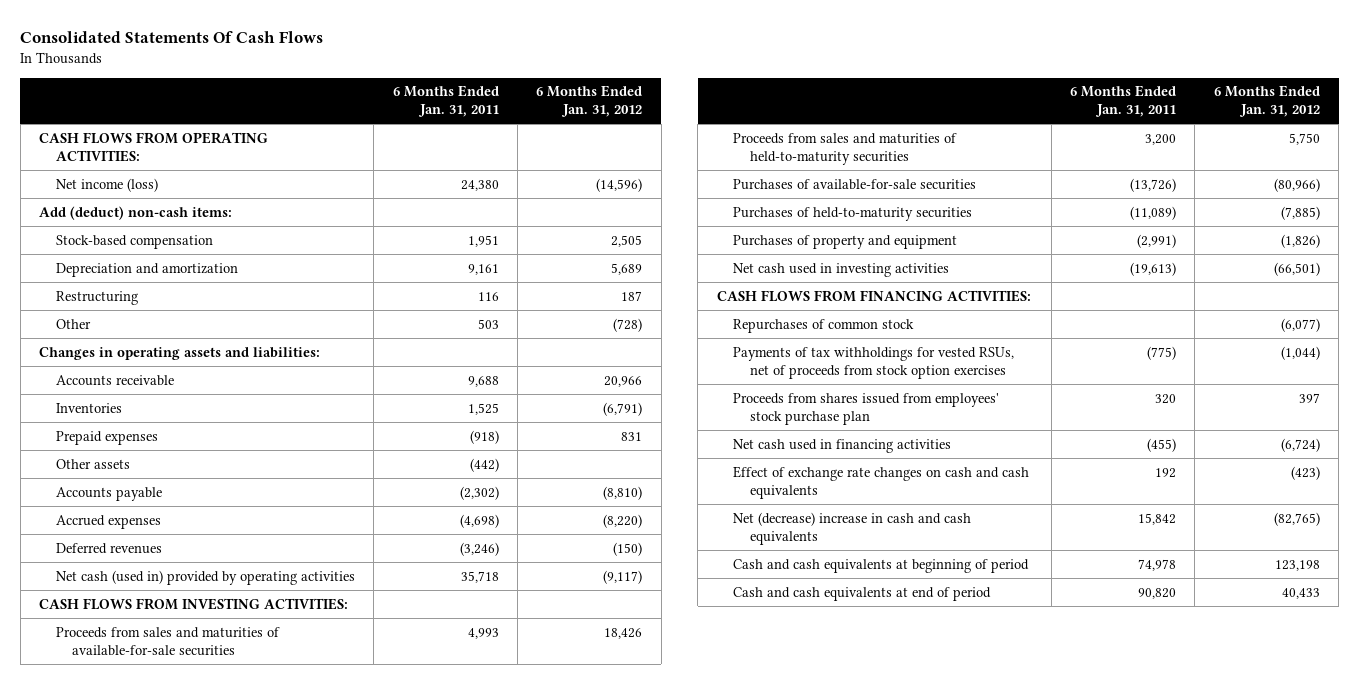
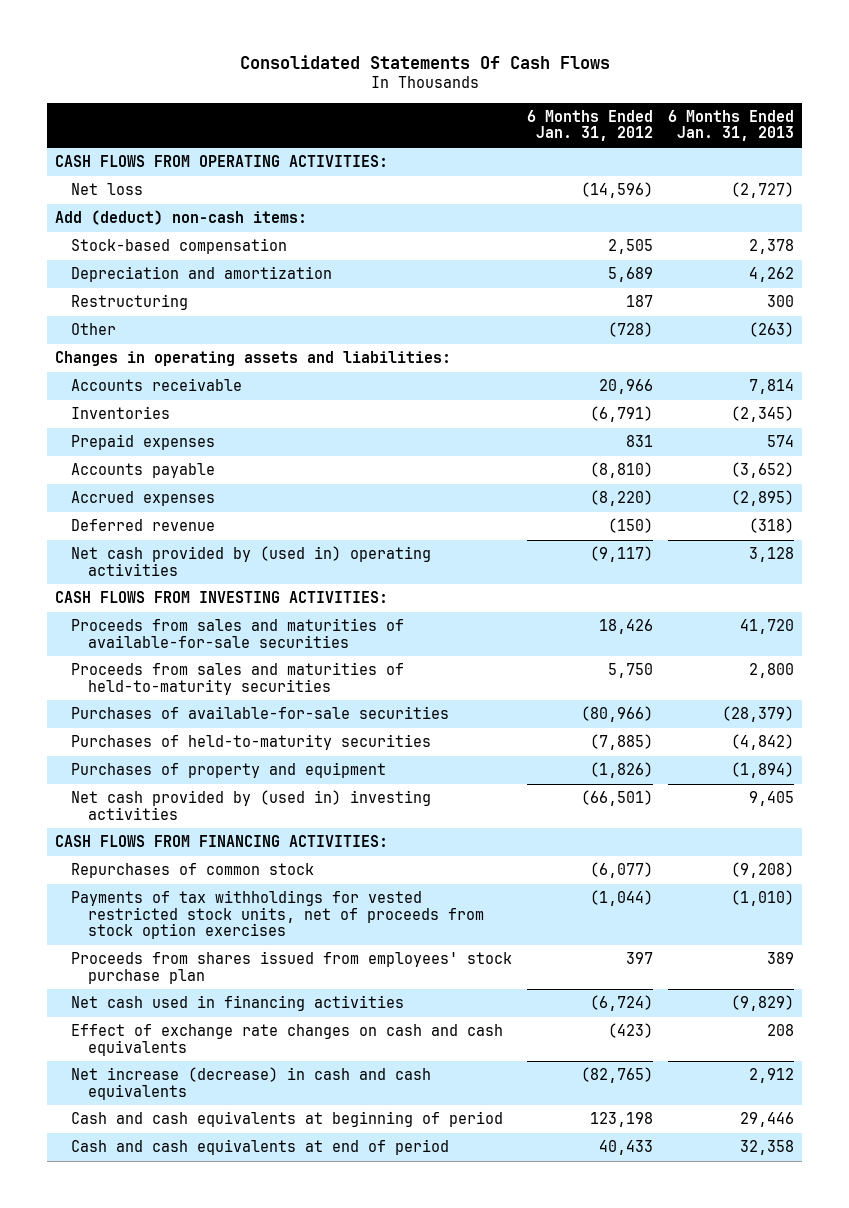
- | 6 Months Ended Jan. 31, 2011 | 6 Months Ended Jan. 31, 2012
+ | 6 Months Ended Jan. 31, 2012 | 6 Months Ended Jan. 31, 2013
- Net income (loss) | 24,380 | (14,596)
+ Net loss | (14,596) | (2,727)
- Other assets | (442) |
- Deferred revenues | (3,246) | (150)
- Net cash (used in) provided by operating activities | 35,718 | (9,117)
+ Deferred revenue | (150) | (318)
+ Net cash provided by (used in) operating activities | (9,117) | 3,128
- Net cash used in investing activities | (19,613) | (66,501)
+ Net cash provided by (used in) investing activities | (66,501) | 9,405
- Payments of tax withholdings for vested RSUs, net of proceeds from stock option exercises | (775) | (1,044)
+ Payments of tax withholdings for vested restricted stock units, net of proceeds from stock option exercises | (1,044) | (1,010)
- Net (decrease) increase in cash and cash equivalents | 15,842 | (82,765)
+ Net increase (decrease) in cash and cash equivalents | (82,765) | 2,912

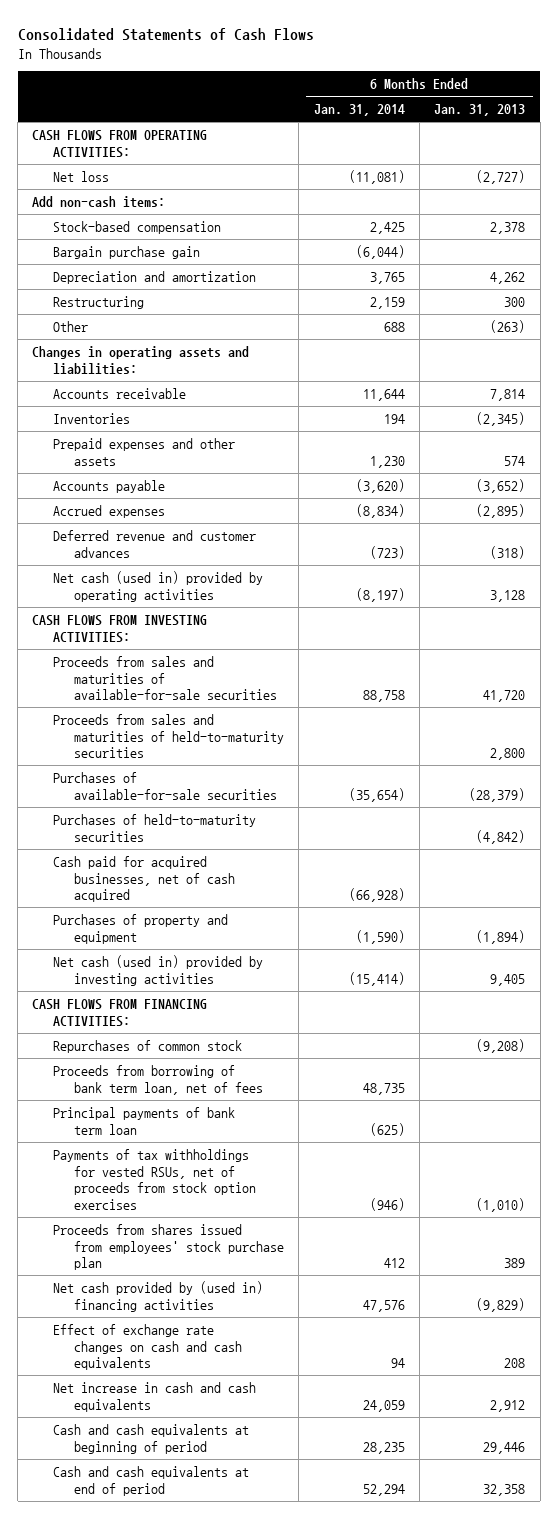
- Consolidated Statements Of Cash Flows
+ Consolidated Statements of Cash Flows
- | 6 Months Ended Jan. 31, 2012 | 6 Months Ended Jan. 31, 2013
+ | 6 Months Ended Jan. 31, 2014 | 6 Months Ended Jan. 31, 2013
- Add (deduct) non-cash items:
+ Add non-cash items:
+ Bargain purchase gain | (6,044) |
- Prepaid expenses | 831 | 574
+ Prepaid expenses and other assets | 1,230 | 574
- Deferred revenue | (150) | (318)
- Net cash provided by (used in) operating activities | (9,117) | 3,128
+ Deferred revenue and customer advances | (723) | (318)
+ Net cash (used in) provided by operating activities | (8,197) | 3,128
+ Cash paid for acquired businesses, net of cash acquired | (66,928) |
- Net cash provided by (used in) investing activities | (66,501) | 9,405
+ Net cash (used in) provided by investing activities | (15,414) | 9,405
- Payments of tax withholdings for vested restricted stock units, net of proceeds from stock option exercises | (1,044) | (1,010)
+ Proceeds from borrowing of bank term loan, net of fees | 48,735 |
+ Principal payments of bank term loan | (625) |
+ Payments of tax withholdings for vested RSUs, net of proceeds from stock option exercises | (946) | (1,010)
- Net cash used in financing activities | (6,724) | (9,829)
+ Net cash provided by (used in) financing activities | 47,576 | (9,829)
- Net increase (decrease) in cash and cash equivalents | (82,765) | 2,912
+ Net increase in cash and cash equivalents | 24,059 | 2,912

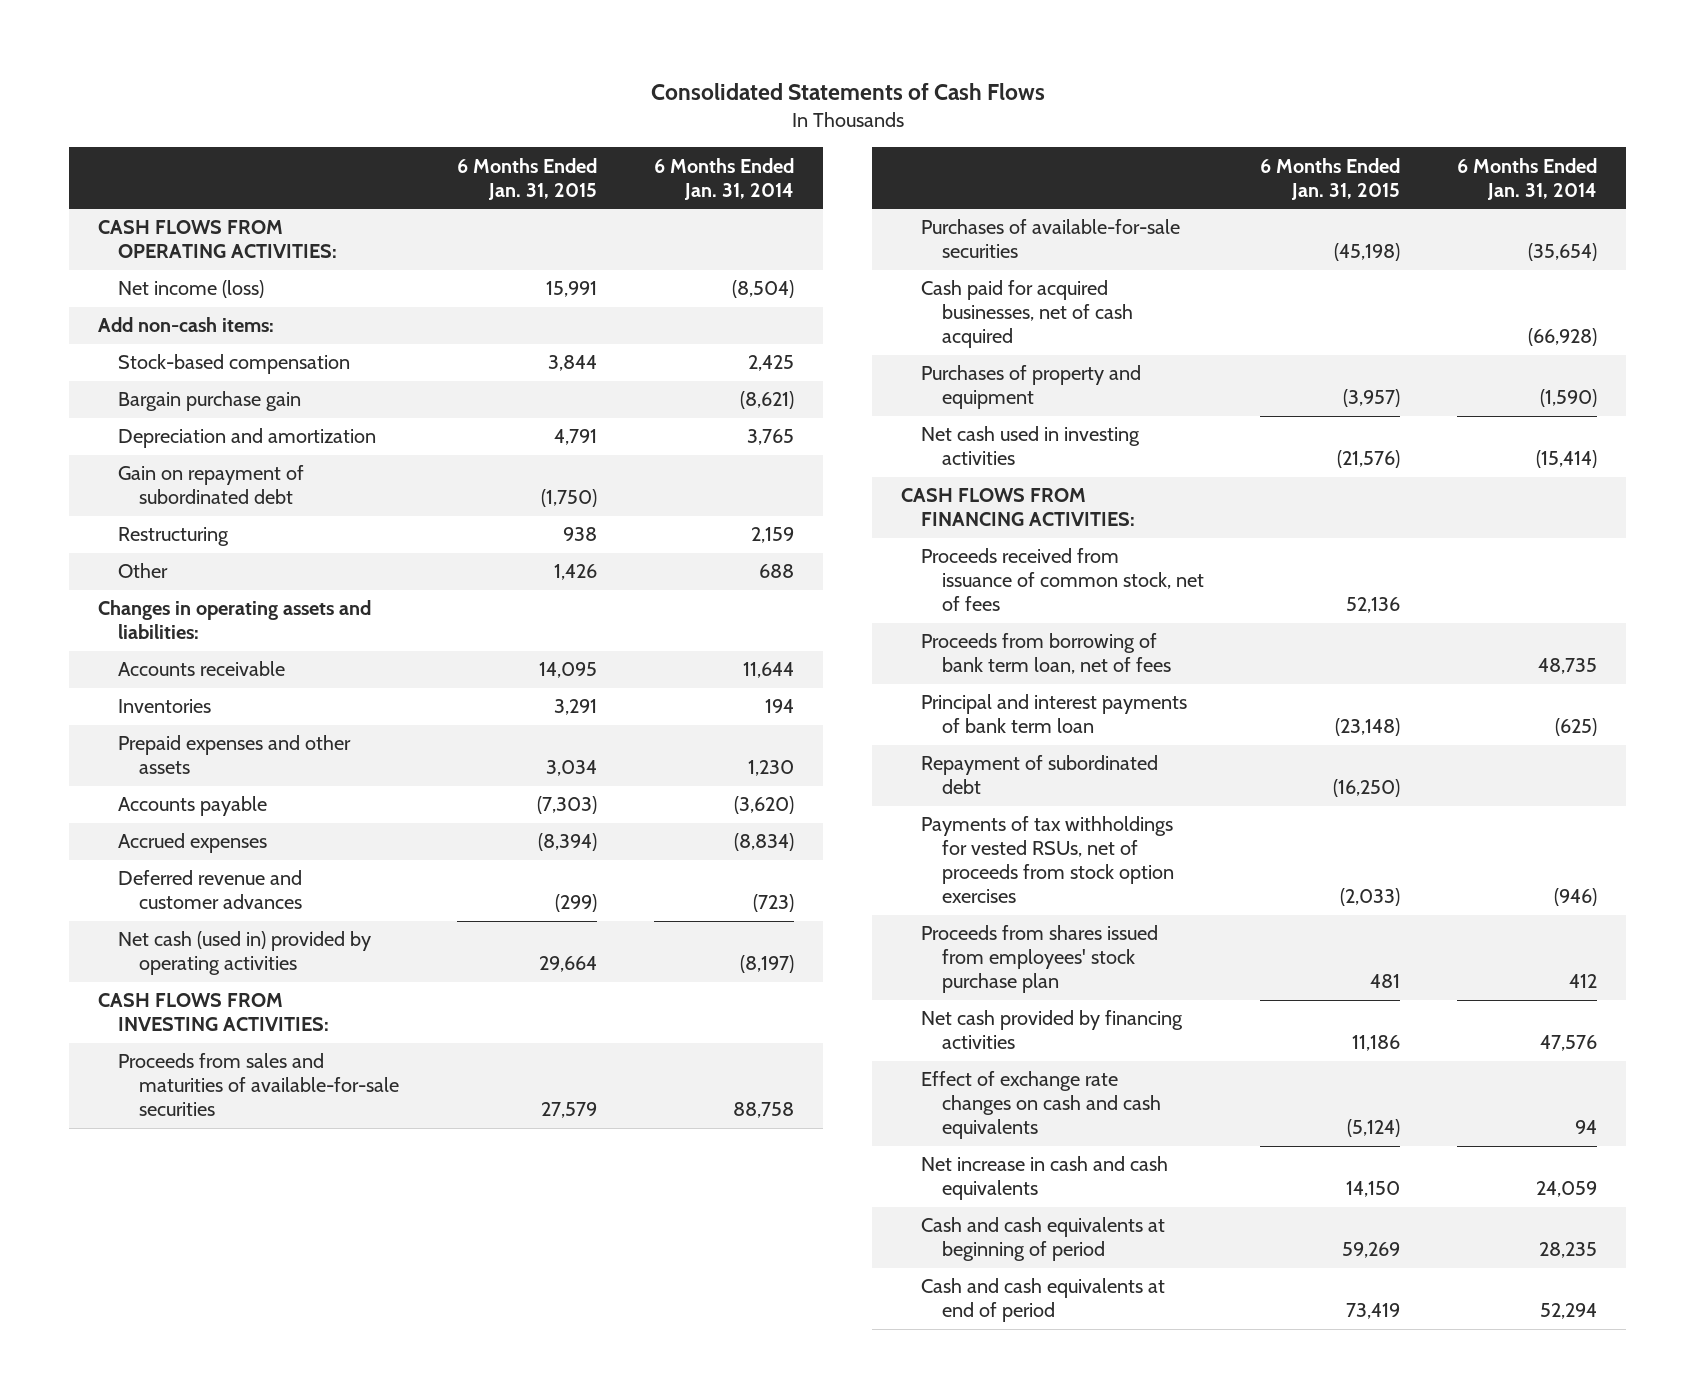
- | 6 Months Ended Jan. 31, 2014 | 6 Months Ended Jan. 31, 2013
+ | 6 Months Ended Jan. 31, 2015 | 6 Months Ended Jan. 31, 2014
- Net loss | (11,081) | (2,727)
+ Net income (loss) | 15,991 | (8,504)
- Bargain purchase gain | (6,044) |
+ Bargain purchase gain | | (8,621)
+ Gain on repayment of subordinated debt | (1,750) |
- Proceeds from sales and maturities of held-to-maturity securities | | 2,800
- Purchases of held-to-maturity securities | | (4,842)
- Net cash (used in) provided by investing activities | (15,414) | 9,405
+ Net cash used in investing activities | (21,576) | (15,414)
- Repurchases of common stock | | (9,208)
+ Proceeds received from issuance of common stock, net of fees | 52,136 |
- Principal payments of bank term loan | (625) |
+ Principal and interest payments of bank term loan | (23,148) | (625)
+ Repayment of subordinated debt | (16,250) |
- Net cash provided by (used in) financing activities | 47,576 | (9,829)
+ Net cash provided by financing activities | 11,186 | 47,576

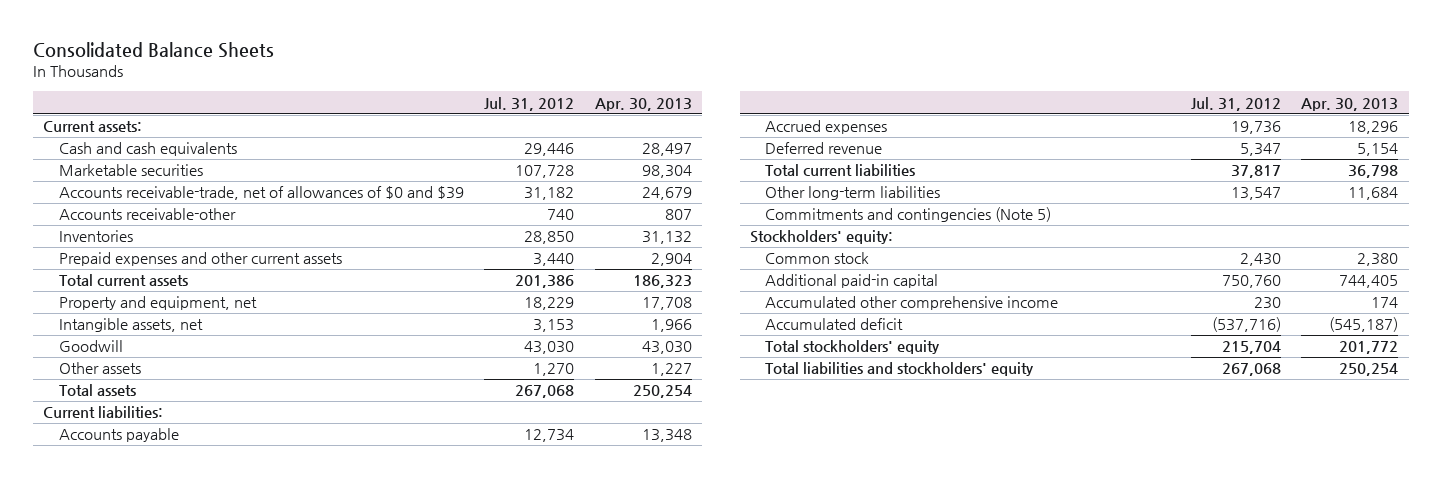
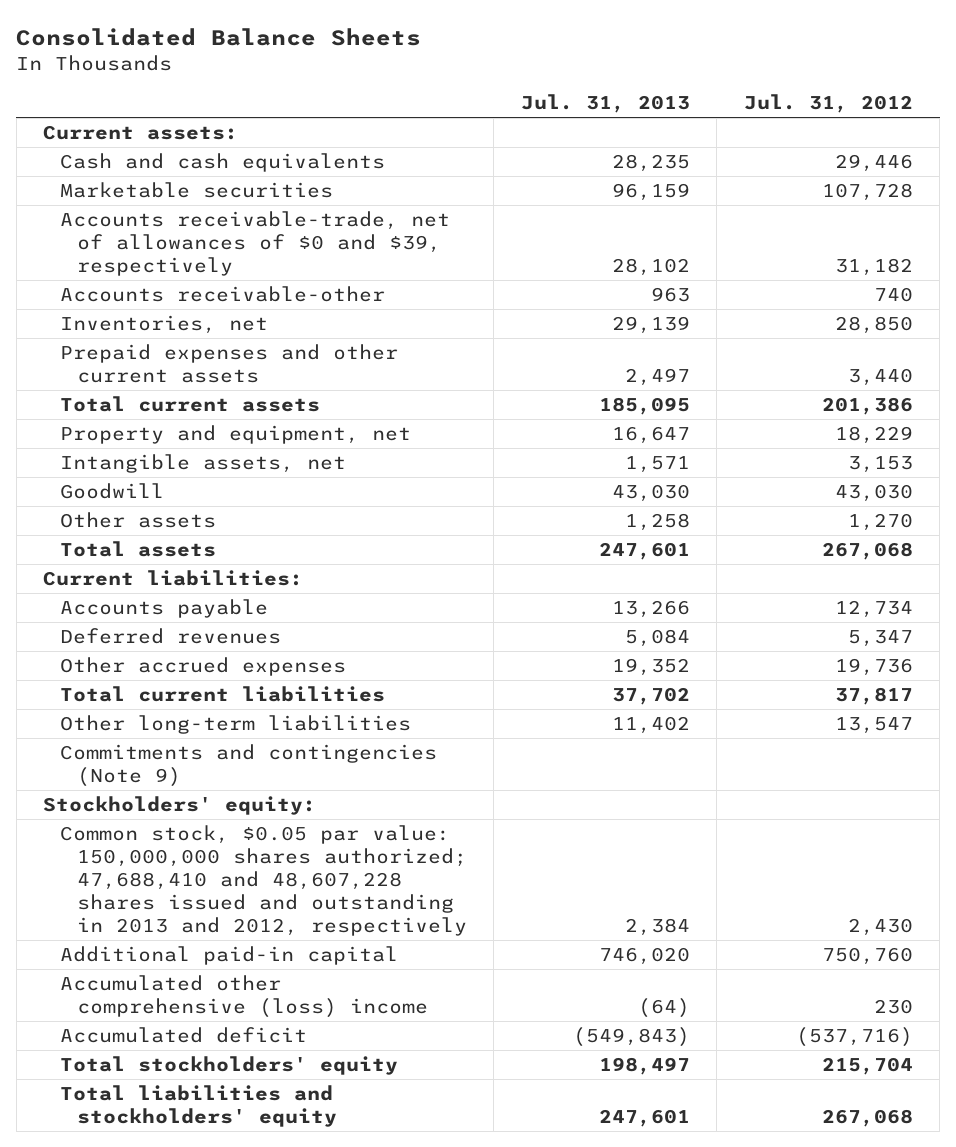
- | Jul. 31, 2012 | Apr. 30, 2013
+ | Jul. 31, 2013 | Jul. 31, 2012
- Accounts receivable-trade, net of allowances of $0 and $39 | 31,182 | 24,679
+ Accounts receivable-trade, net of allowances of $0 and $39, respectively | 28,102 | 31,182
- Inventories | 28,850 | 31,132
+ Inventories, net | 29,139 | 28,850
- Accrued expenses | 19,736 | 18,296
- Deferred revenue | 5,347 | 5,154
+ Deferred revenues | 5,084 | 5,347
+ Other accrued expenses | 19,352 | 19,736
- Commitments and contingencies (Note 5)
+ Commitments and contingencies (Note 9)
- Common stock | 2,430 | 2,380
+ Common stock, $0.05 par value: 150,000,000 shares authorized; 47,688,410 and 48,607,228 shares issued and outstanding in 2013 and 2012, respectively | 2,384 | 2,430
- Accumulated other comprehensive income | 230 | 174
+ Accumulated other comprehensive (loss) income | (64) | 230

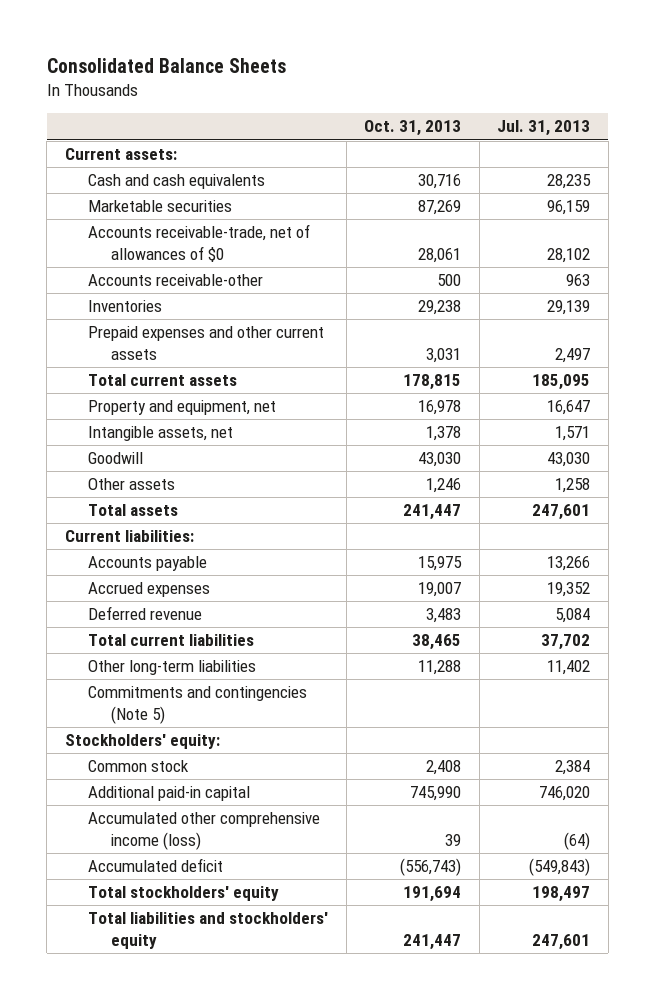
- | Jul. 31, 2013 | Jul. 31, 2012
+ | Oct. 31, 2013 | Jul. 31, 2013
- Accounts receivable-trade, net of allowances of $0 and $39, respectively | 28,102 | 31,182
+ Accounts receivable-trade, net of allowances of $0 | 28,061 | 28,102
- Inventories, net | 29,139 | 28,850
+ Inventories | 29,238 | 29,139
- Deferred revenues | 5,084 | 5,347
- Other accrued expenses | 19,352 | 19,736
+ Accrued expenses | 19,007 | 19,352
+ Deferred revenue | 3,483 | 5,084
- Commitments and contingencies (Note 9)
+ Commitments and contingencies (Note 5)
- Common stock, $0.05 par value: 150,000,000 shares authorized; 47,688,410 and 48,607,228 shares issued and outstanding in 2013 and 2012, respectively | 2,384 | 2,430
+ Common stock | 2,408 | 2,384
- Accumulated other comprehensive (loss) income | (64) | 230
+ Accumulated other comprehensive income (loss) | 39 | (64)

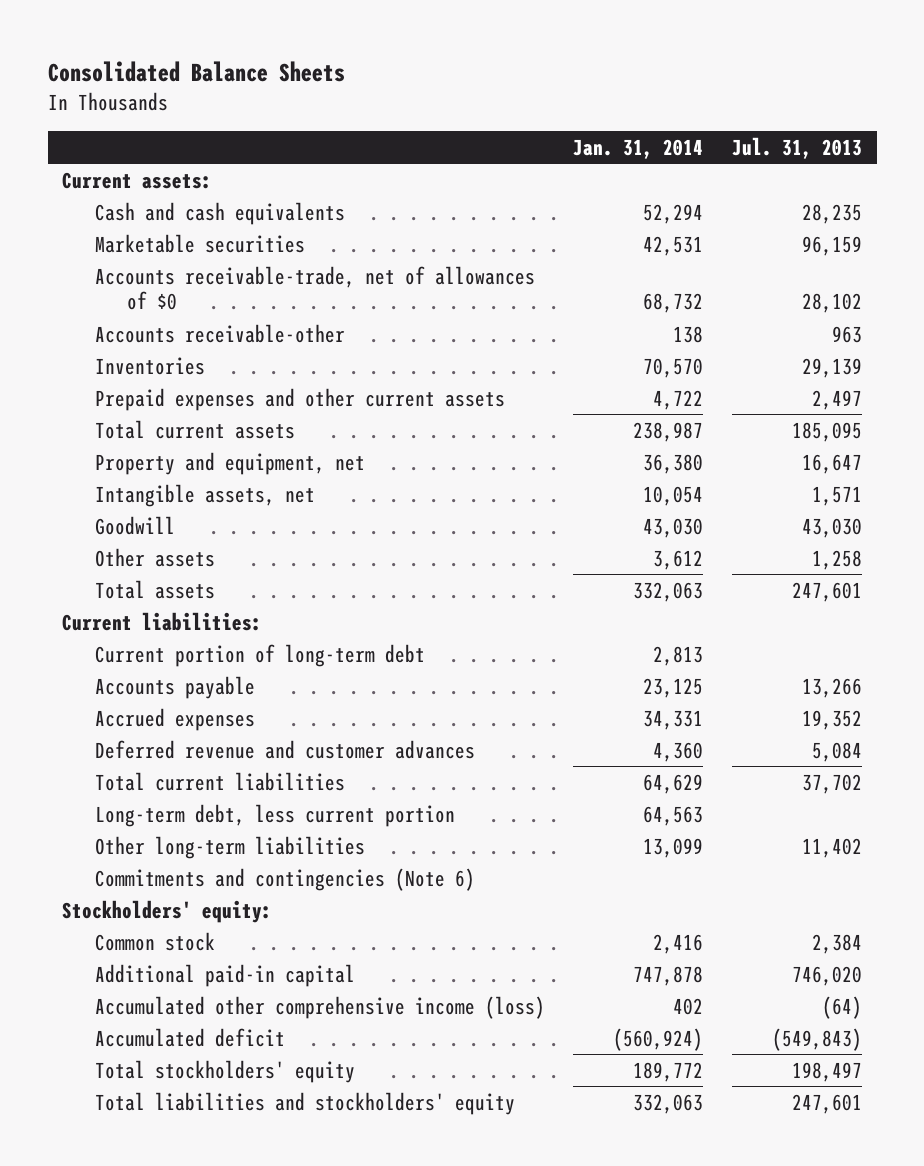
- | Oct. 31, 2013 | Jul. 31, 2013
+ | Jan. 31, 2014 | Jul. 31, 2013
+ Current portion of long-term debt | 2,813 |
- Deferred revenue | 3,483 | 5,084
+ Deferred revenue and customer advances | 4,360 | 5,084
+ Long-term debt, less current portion | 64,563 |
- Commitments and contingencies (Note 5)
+ Commitments and contingencies (Note 6)

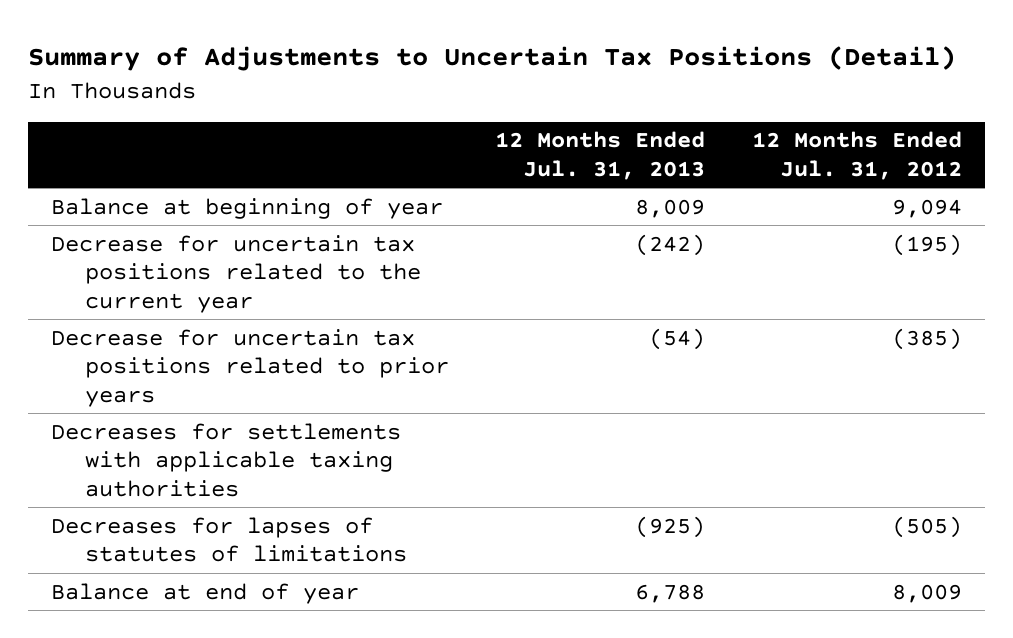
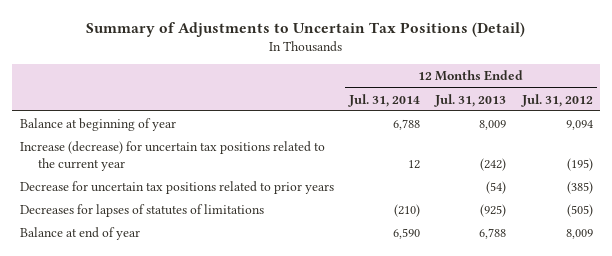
- | 12 Months Ended Jul. 31, 2013 | 12 Months Ended Jul. 31, 2012
+ | 12 Months Ended Jul. 31, 2014 | 12 Months Ended Jul. 31, 2013 | 12 Months Ended Jul. 31, 2012
- Decrease for uncertain tax positions related to the current year | (242) | (195)
+ Increase (decrease) for uncertain tax positions related to the current year | 12 | (242) | (195)
- Decreases for settlements with applicable taxing authorities

